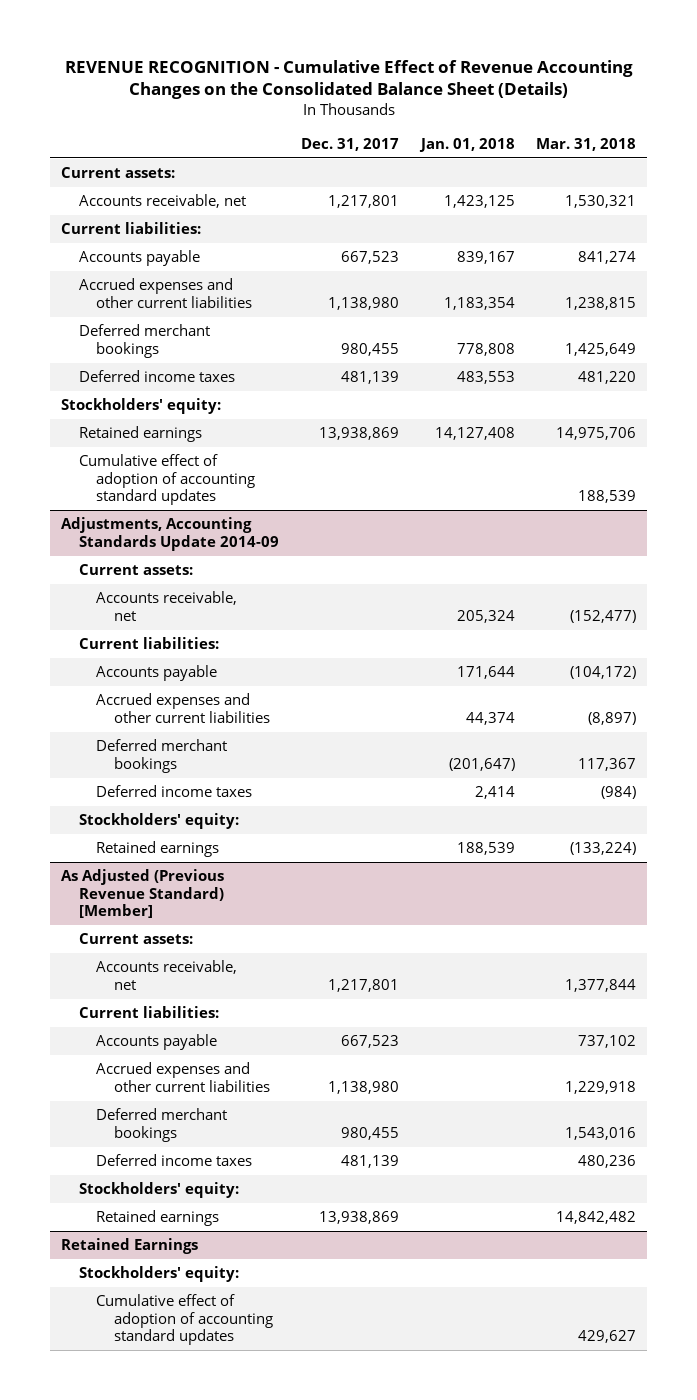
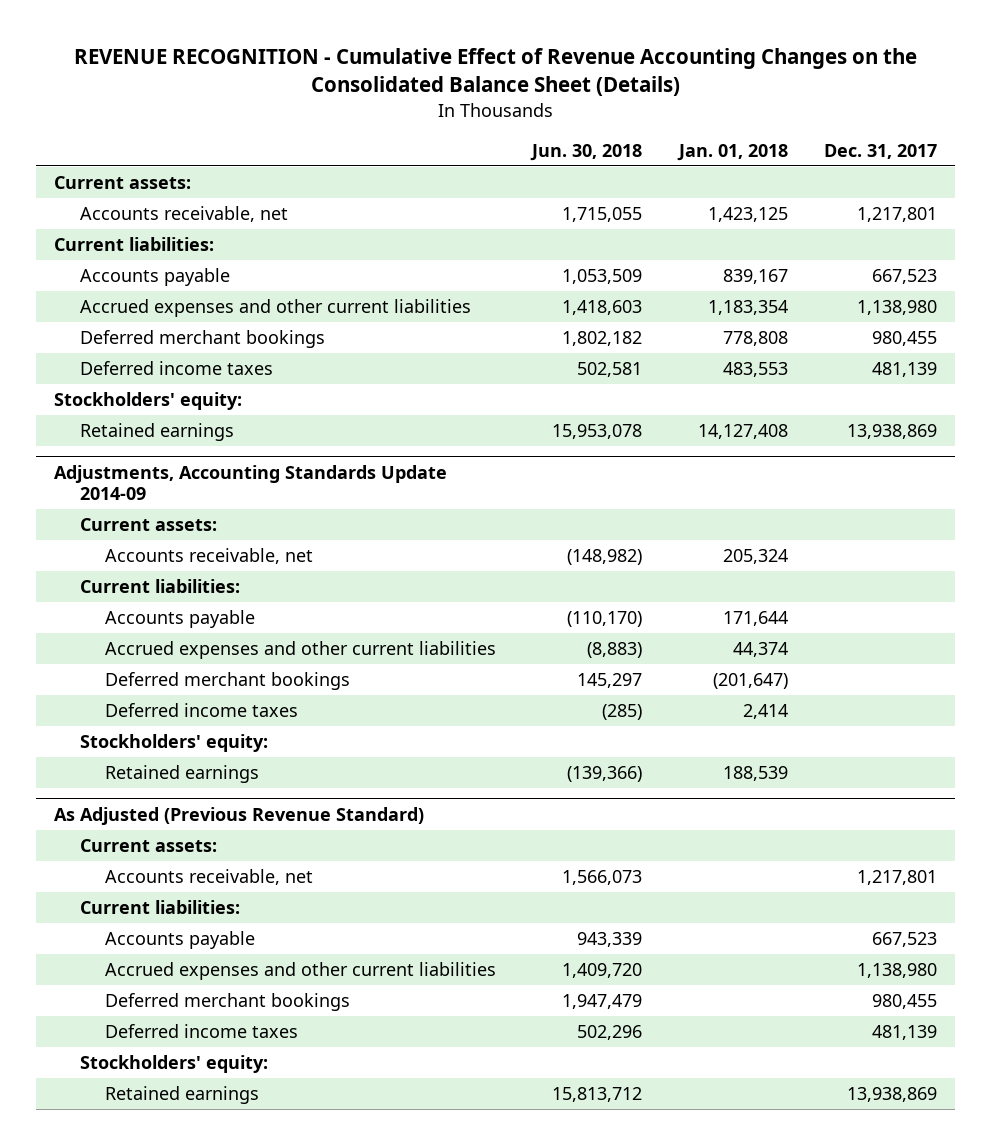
- | Dec. 31, 2017 | Jan. 01, 2018 | Mar. 31, 2018
+ | Jun. 30, 2018 | Jan. 01, 2018 | Dec. 31, 2017
- Cumulative effect of adoption of accounting standard updates | | | 188,539
- As Adjusted (Previous Revenue Standard) [Member]
+ As Adjusted (Previous Revenue Standard)
- Retained Earnings
- Stockholders' equity:
- Cumulative effect of adoption of accounting standard updates | | | 429,627

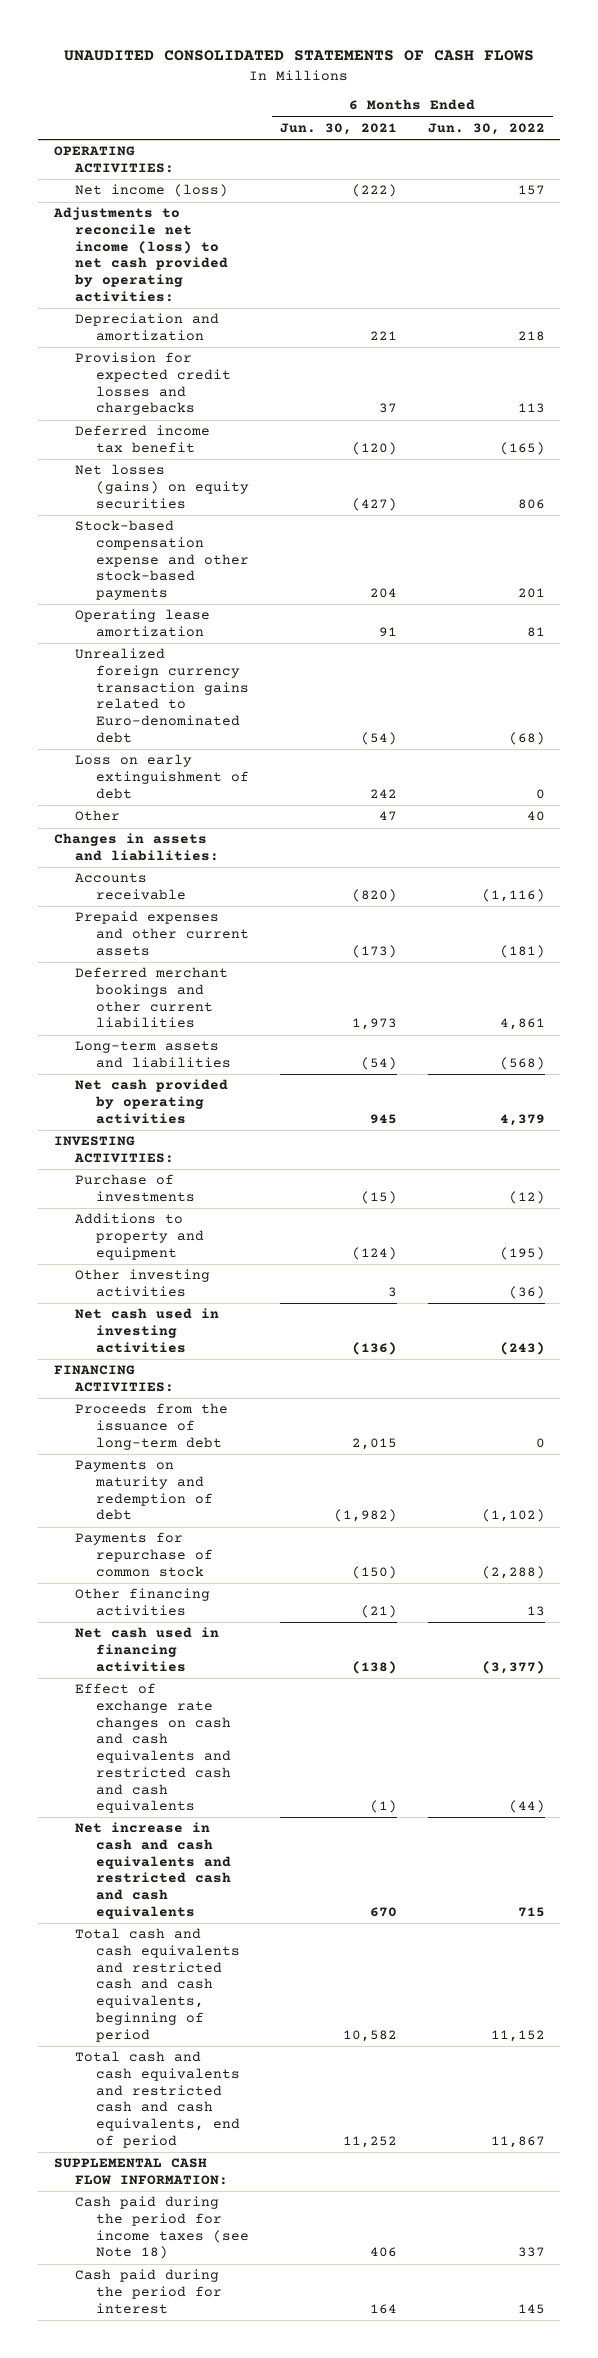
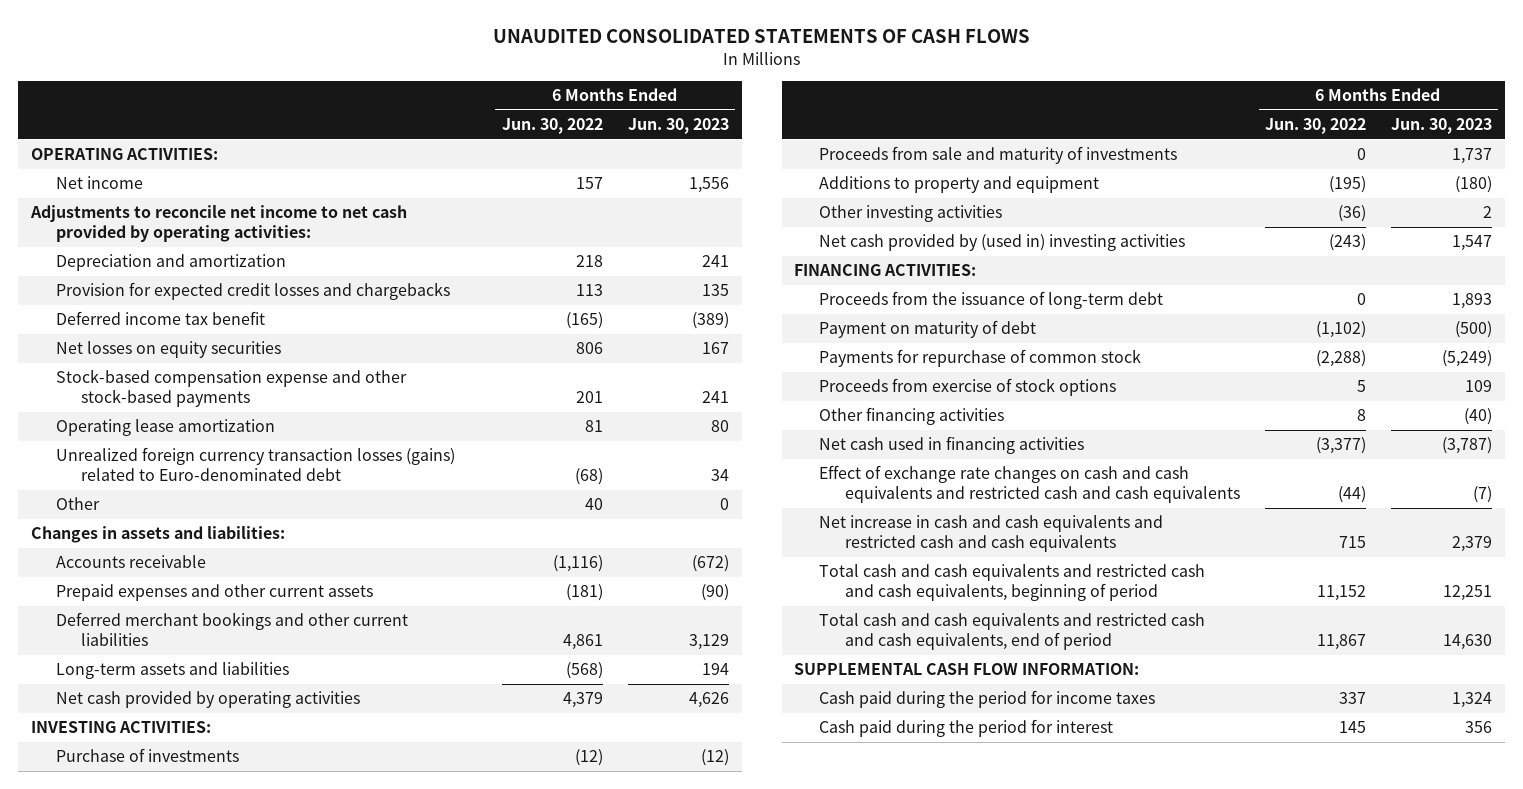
- | 6 Months Ended Jun. 30, 2021 | 6 Months Ended Jun. 30, 2022
+ | 6 Months Ended Jun. 30, 2022 | 6 Months Ended Jun. 30, 2023
- Net income (loss) | (222) | 157
- Adjustments to reconcile net income (loss) to net cash provided by operating activities:
+ Net income | 157 | 1,556
+ Adjustments to reconcile net income to net cash provided by operating activities:
- Net losses (gains) on equity securities | (427) | 806
+ Net losses on equity securities | 806 | 167
- Unrealized foreign currency transaction gains related to Euro-denominated debt | (54) | (68)
- Loss on early extinguishment of debt | 242 | 0
+ Unrealized foreign currency transaction losses (gains) related to Euro-denominated debt | (68) | 34
+ Proceeds from sale and maturity of investments | 0 | 1,737
- Net cash used in investing activities | (136) | (243)
+ Net cash provided by (used in) investing activities | (243) | 1,547
- Payments on maturity and redemption of debt | (1,982) | (1,102)
+ Payment on maturity of debt | (1,102) | (500)
- Other financing activities | (21) | 13
+ Proceeds from exercise of stock options | 5 | 109
+ Other financing activities | 8 | (40)
- Cash paid during the period for income taxes (see Note 18) | 406 | 337
+ Cash paid during the period for income taxes | 337 | 1,324

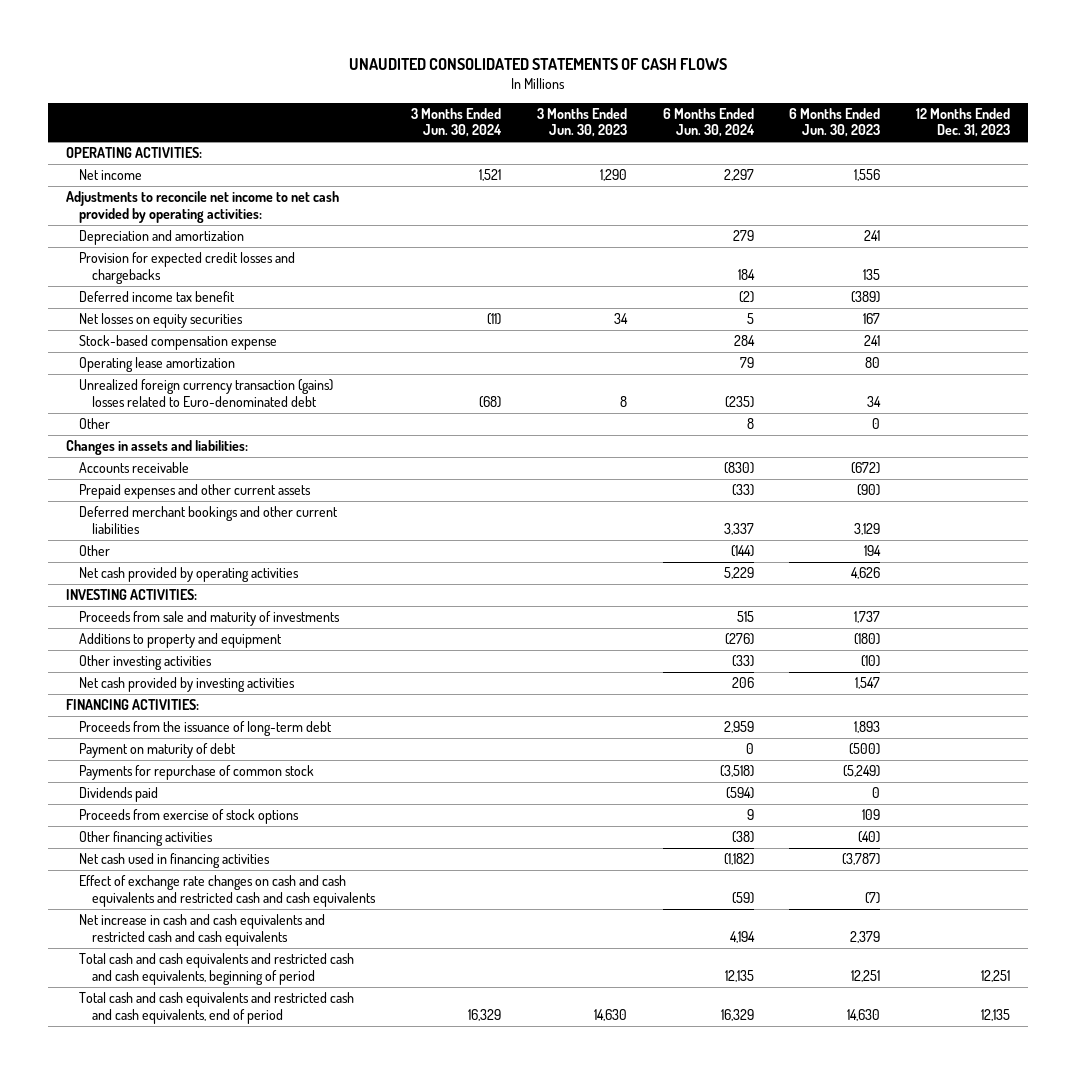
- | 6 Months Ended Jun. 30, 2022 | 6 Months Ended Jun. 30, 2023
+ | 3 Months Ended Jun. 30, 2024 | 3 Months Ended Jun. 30, 2023 | 6 Months Ended Jun. 30, 2024 | 6 Months Ended Jun. 30, 2023 | 12 Months Ended Dec. 31, 2023
- Stock-based compensation expense and other stock-based payments | 201 | 241
+ Stock-based compensation expense | | | 284 | 241 |
- Unrealized foreign currency transaction losses (gains) related to Euro-denominated debt | (68) | 34
+ Unrealized foreign currency transaction (gains) losses related to Euro-denominated debt | (68) | 8 | (235) | 34 |
- Long-term assets and liabilities | (568) | 194
+ Other | | | (144) | 194 |
- Purchase of investments | (12) | (12)
- Other investing activities | (36) | 2
- Net cash provided by (used in) investing activities | (243) | 1,547
+ Other investing activities | | | (33) | (10) |
+ Net cash provided by investing activities | | | 206 | 1,547 |
+ Dividends paid | | | (594) | 0 |
- SUPPLEMENTAL CASH FLOW INFORMATION:
- Cash paid during the period for income taxes | 337 | 1,324
- Cash paid during the period for interest | 145 | 356

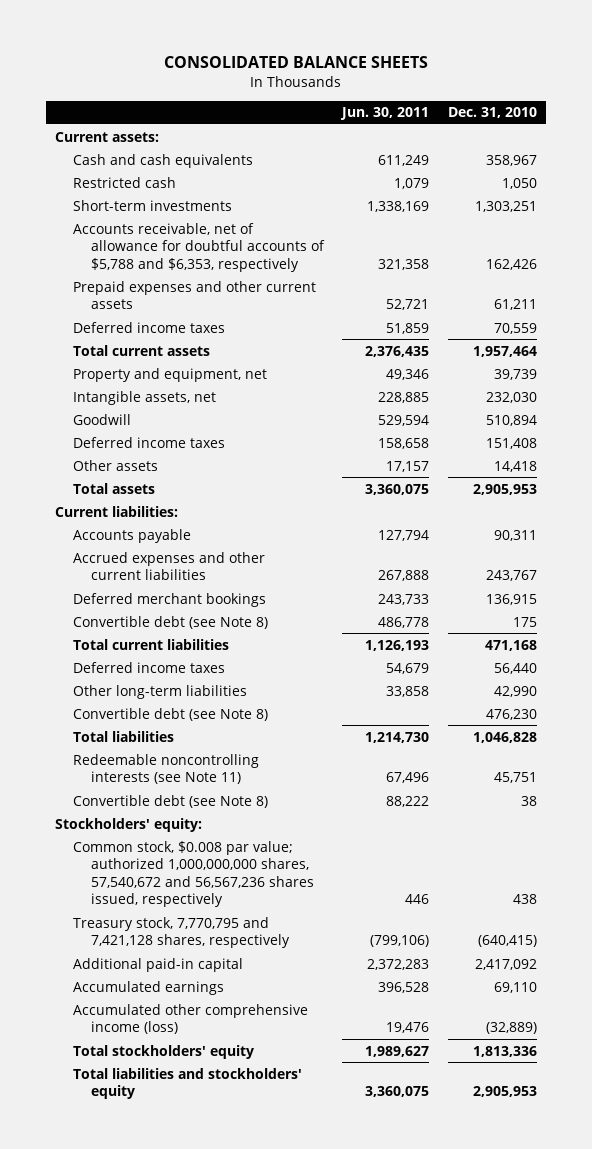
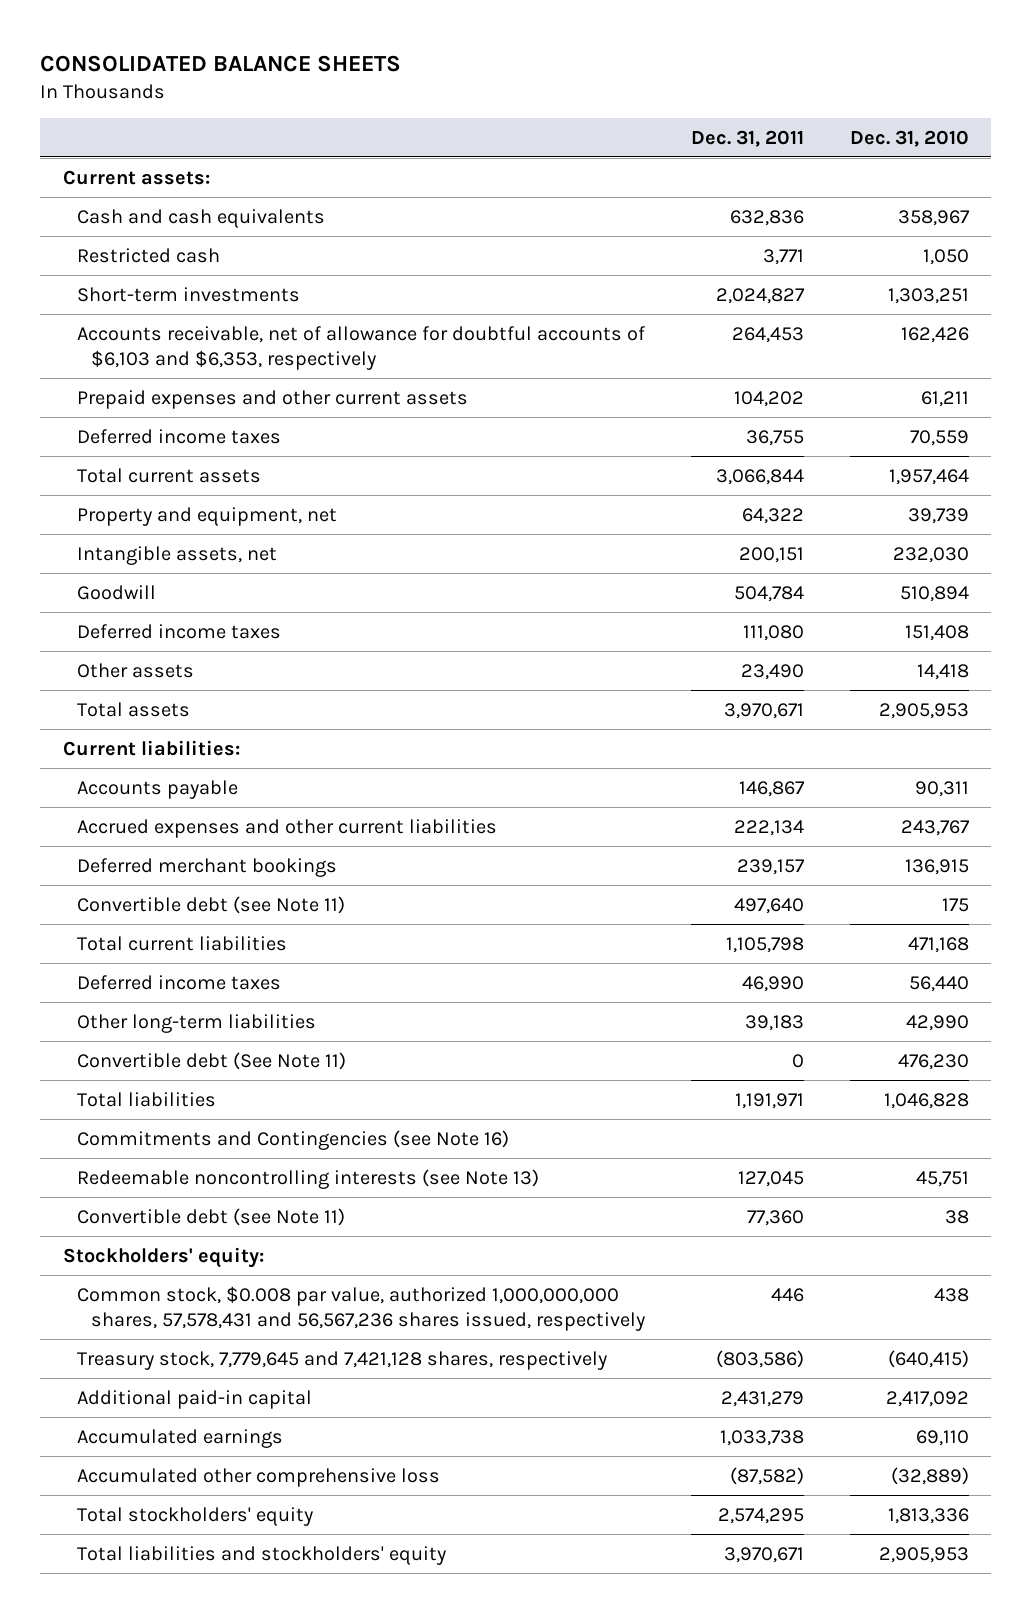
- | Jun. 30, 2011 | Dec. 31, 2010
+ | Dec. 31, 2011 | Dec. 31, 2010
- Accounts receivable, net of allowance for doubtful accounts of $5,788 and $6,353, respectively | 321,358 | 162,426
+ Accounts receivable, net of allowance for doubtful accounts of $6,103 and $6,353, respectively | 264,453 | 162,426
- Convertible debt (see Note 8) | 486,778 | 175
+ Convertible debt (see Note 11) | 497,640 | 175
- Convertible debt (see Note 8) | | 476,230
+ Convertible debt (See Note 11) | 0 | 476,230
- Redeemable noncontrolling interests (see Note 11) | 67,496 | 45,751
- Convertible debt (see Note 8) | 88,222 | 38
+ Commitments and Contingencies (see Note 16)
+ Redeemable noncontrolling interests (see Note 13) | 127,045 | 45,751
+ Convertible debt (see Note 11) | 77,360 | 38
- Common stock, $0.008 par value; authorized 1,000,000,000 shares, 57,540,672 and 56,567,236 shares issued, respectively | 446 | 438
- Treasury stock, 7,770,795 and 7,421,128 shares, respectively | (799,106) | (640,415)
+ Common stock, $0.008 par value, authorized 1,000,000,000 shares, 57,578,431 and 56,567,236 shares issued, respectively | 446 | 438
+ Treasury stock, 7,779,645 and 7,421,128 shares, respectively | (803,586) | (640,415)
- Accumulated other comprehensive income (loss) | 19,476 | (32,889)
+ Accumulated other comprehensive loss | (87,582) | (32,889)

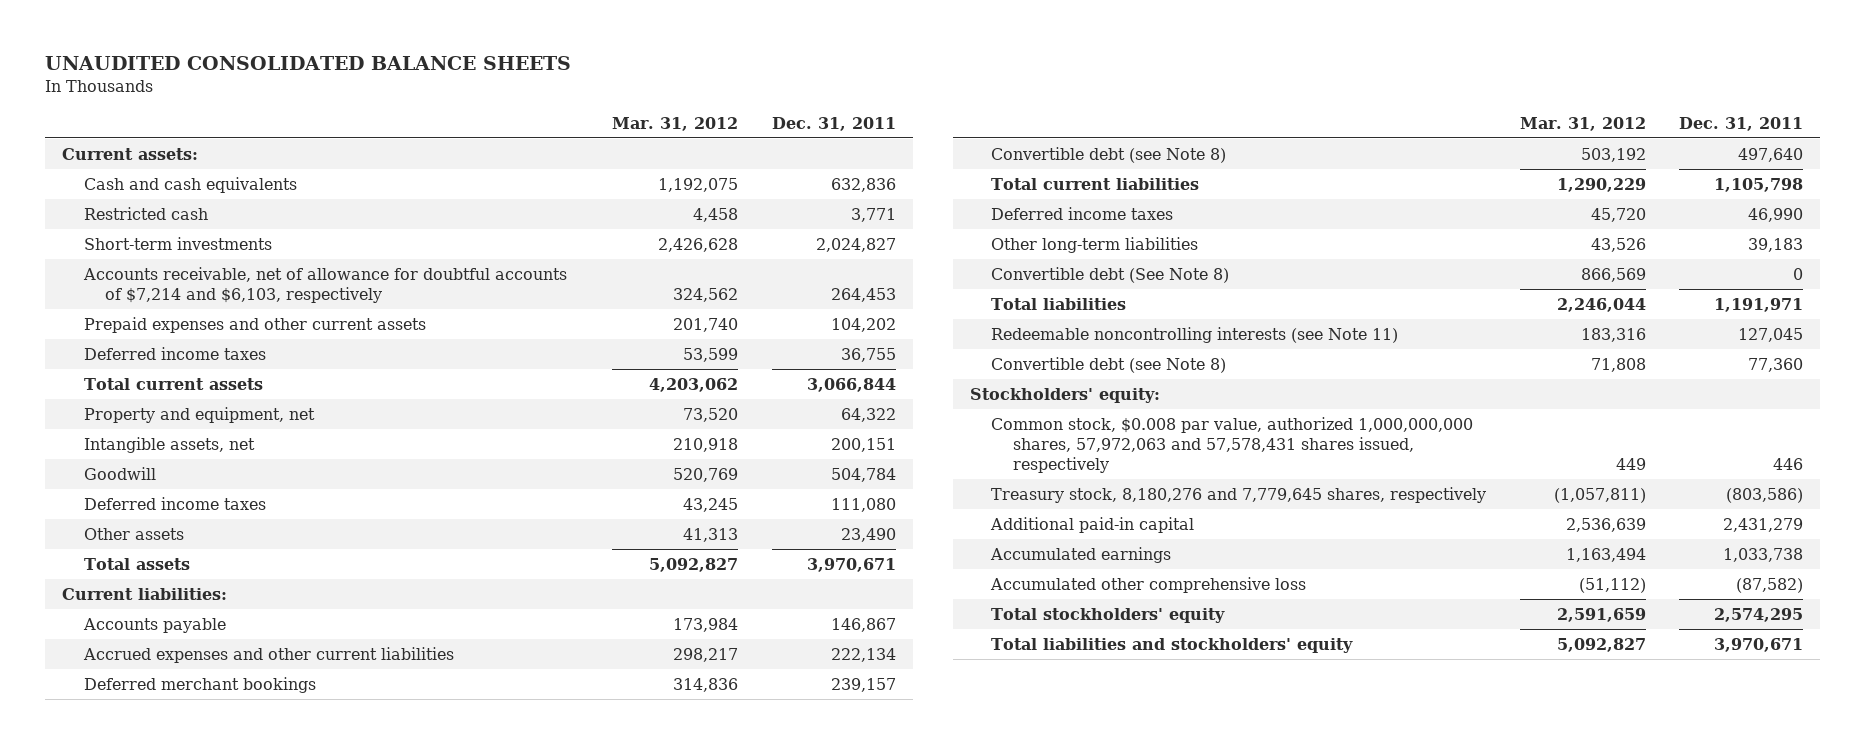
- CONSOLIDATED BALANCE SHEETS
+ UNAUDITED CONSOLIDATED BALANCE SHEETS
- | Dec. 31, 2011 | Dec. 31, 2010
+ | Mar. 31, 2012 | Dec. 31, 2011
- Accounts receivable, net of allowance for doubtful accounts of $6,103 and $6,353, respectively | 264,453 | 162,426
+ Accounts receivable, net of allowance for doubtful accounts of $7,214 and $6,103, respectively | 324,562 | 264,453
- Convertible debt (see Note 11) | 497,640 | 175
+ Convertible debt (see Note 8) | 503,192 | 497,640
- Convertible debt (See Note 11) | 0 | 476,230
+ Convertible debt (See Note 8) | 866,569 | 0
- Commitments and Contingencies (see Note 16)
- Redeemable noncontrolling interests (see Note 13) | 127,045 | 45,751
- Convertible debt (see Note 11) | 77,360 | 38
+ Redeemable noncontrolling interests (see Note 11) | 183,316 | 127,045
+ Convertible debt (see Note 8) | 71,808 | 77,360
- Common stock, $0.008 par value, authorized 1,000,000,000 shares, 57,578,431 and 56,567,236 shares issued, respectively | 446 | 438
- Treasury stock, 7,779,645 and 7,421,128 shares, respectively | (803,586) | (640,415)
+ Common stock, $0.008 par value, authorized 1,000,000,000 shares, 57,972,063 and 57,578,431 shares issued, respectively | 449 | 446
+ Treasury stock, 8,180,276 and 7,779,645 shares, respectively | (1,057,811) | (803,586)

